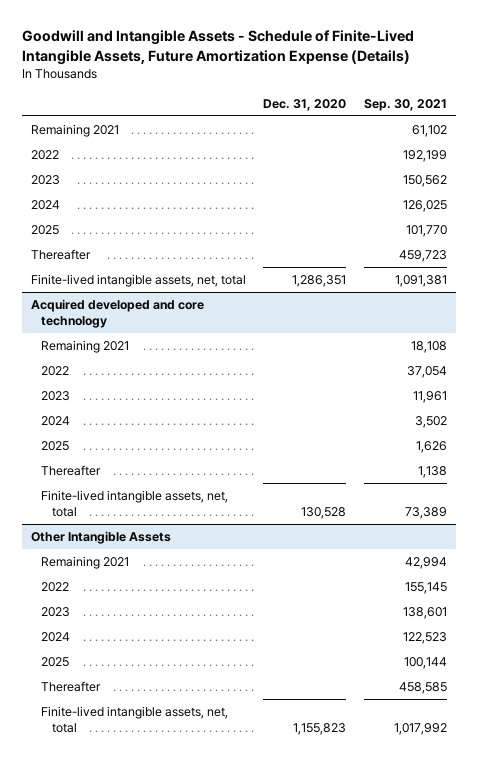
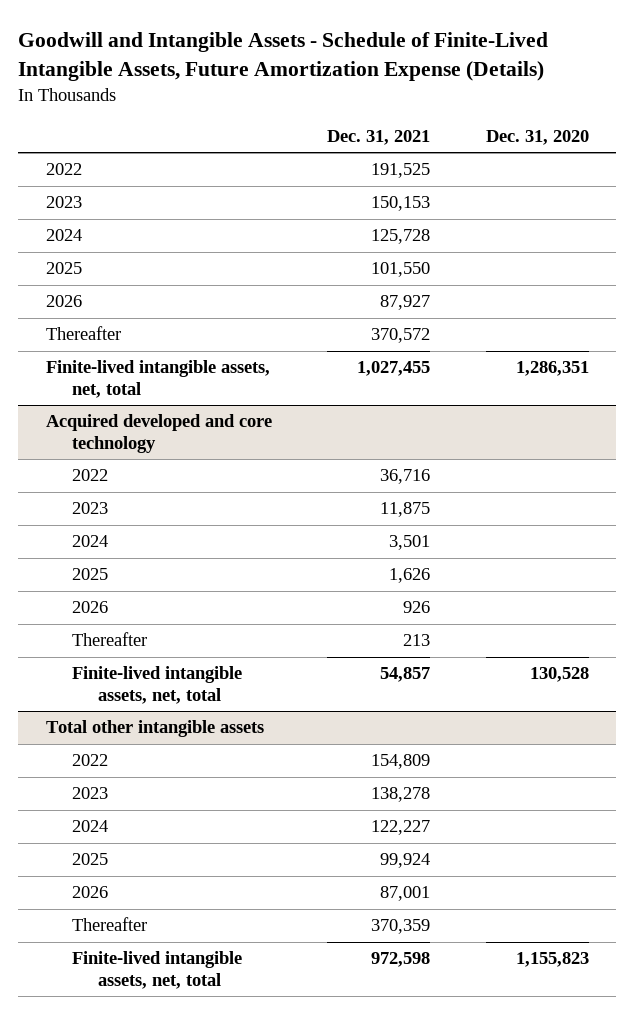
- | Dec. 31, 2020 | Sep. 30, 2021
+ | Dec. 31, 2021 | Dec. 31, 2020
- Remaining 2021 | | 61,102
+ 2026 | 87,927 |
@ Acquired developed and core technology
- Remaining 2021 | | 18,108
+ 2026 | 926 |
- Other Intangible Assets
- Remaining 2021 | | 42,994
+ Total other intangible assets
+ 2026 | 87,001 |

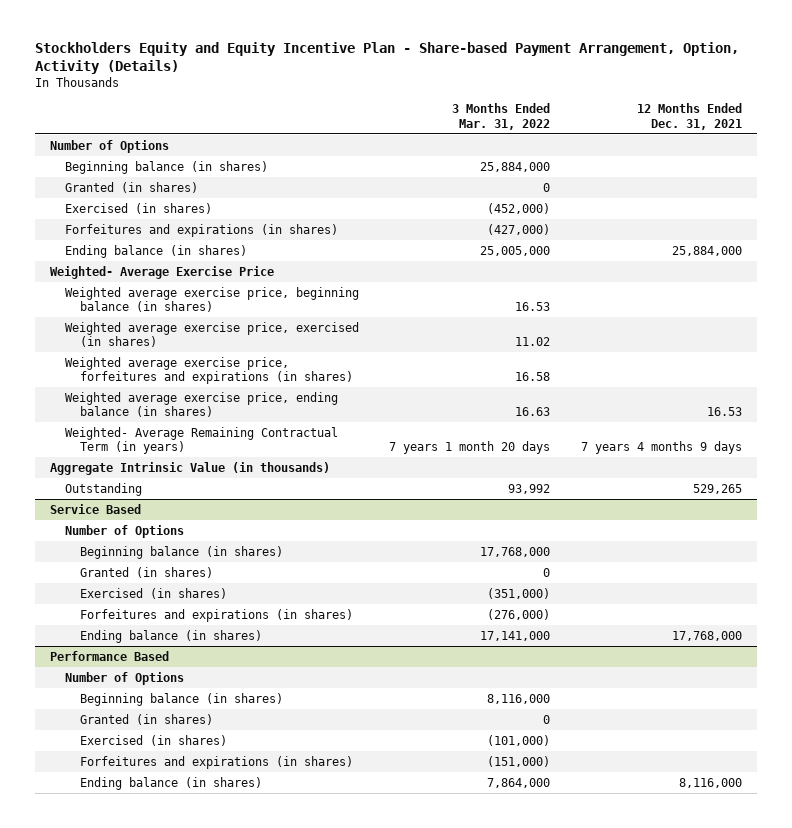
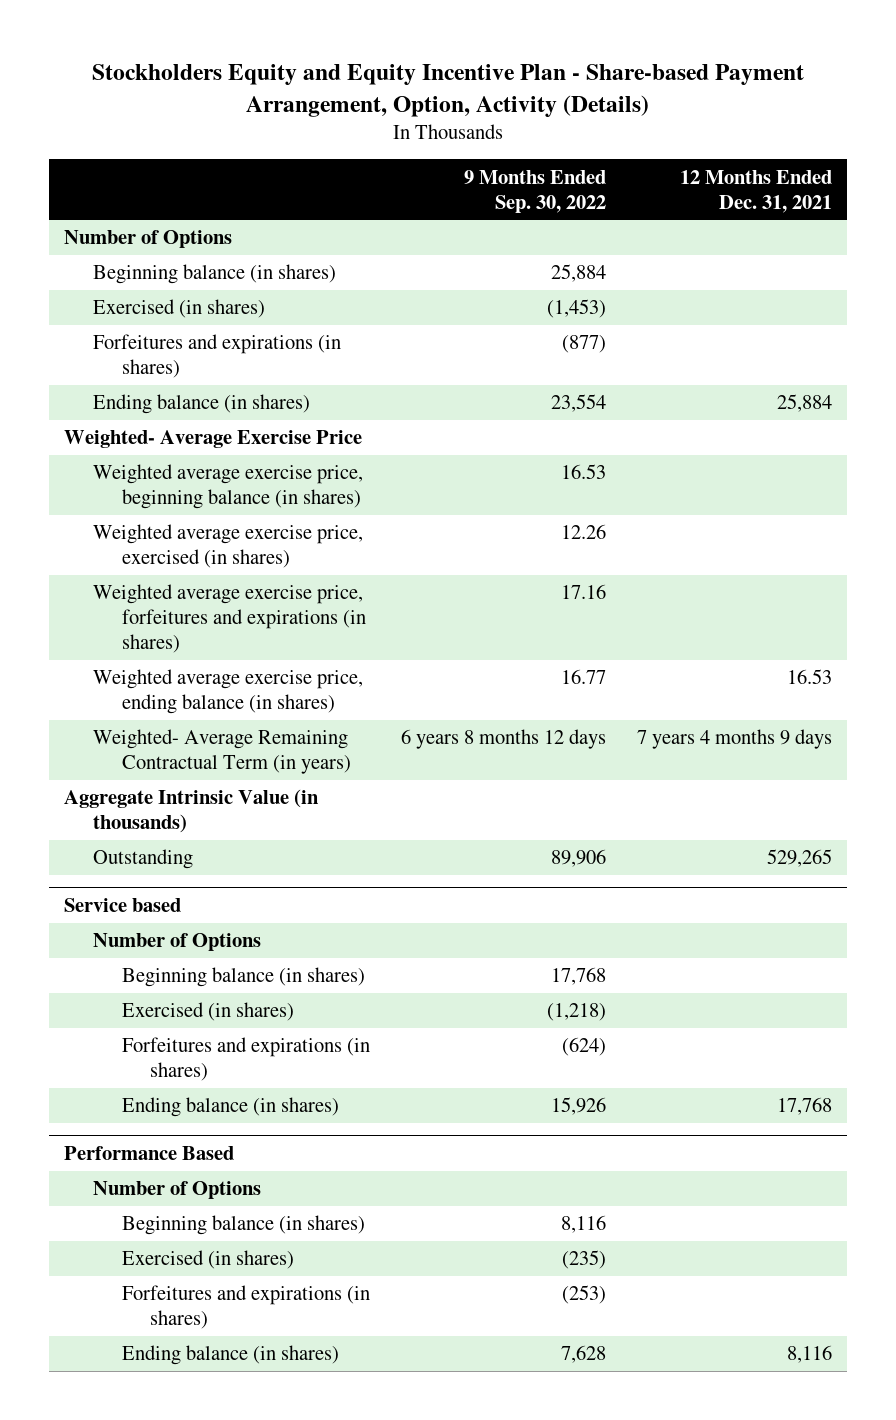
- | 3 Months Ended Mar. 31, 2022 | 12 Months Ended Dec. 31, 2021
+ | 9 Months Ended Sep. 30, 2022 | 12 Months Ended Dec. 31, 2021
- Granted (in shares) | 0 |
- Ending balance (in shares) | 25,005,000 | 25,884,000
+ Ending balance (in shares) | 23,554 | 25,884
- Service Based
+ Service based
- Granted (in shares) | 0 |
- Ending balance (in shares) | 17,141,000 | 17,768,000
+ Ending balance (in shares) | 15,926 | 17,768
@ Performance Based
- Granted (in shares) | 0 |
- Ending balance (in shares) | 7,864,000 | 8,116,000
+ Ending balance (in shares) | 7,628 | 8,116

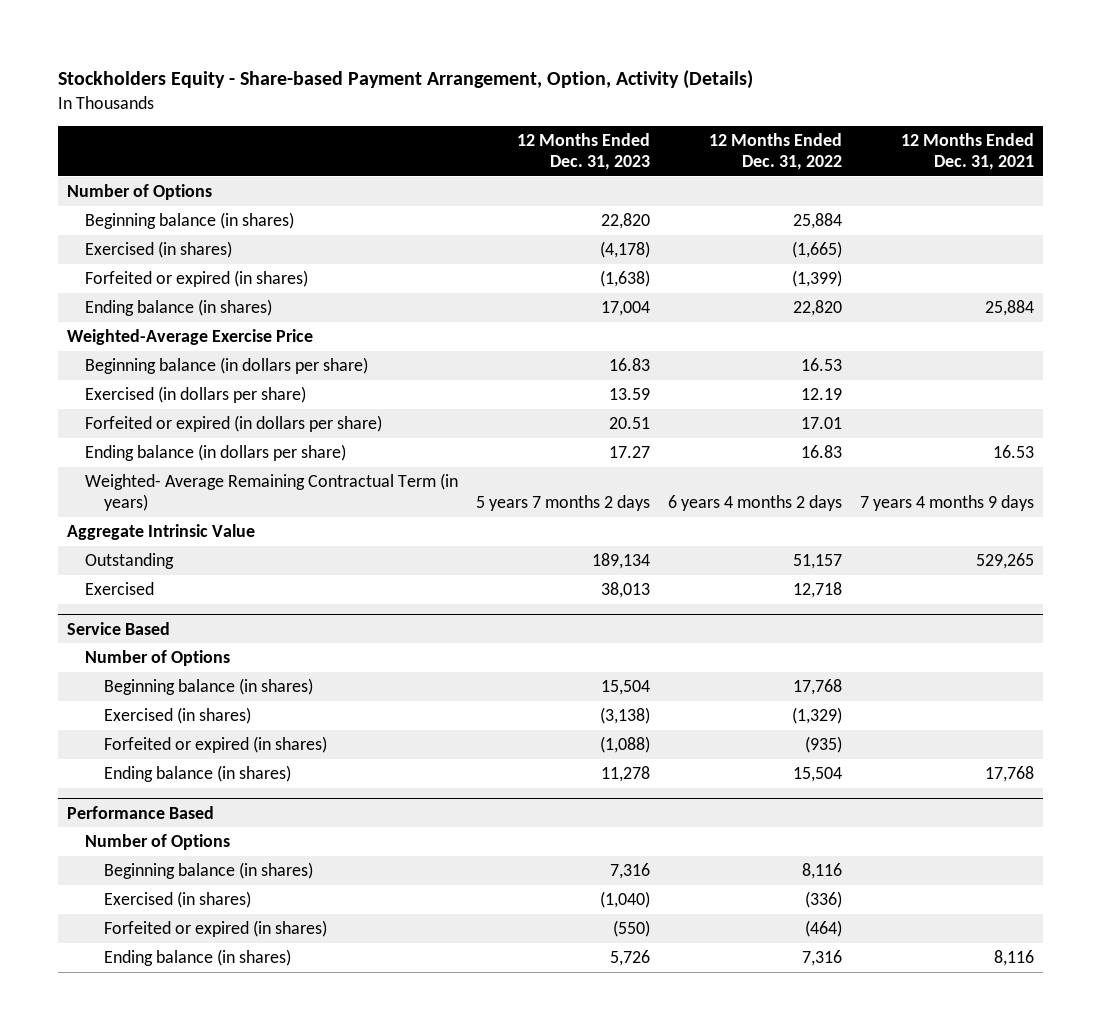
- Stockholders Equity and Equity Incentive Plan - Share-based Payment Arrangement, Option, Activity (Details)
+ Stockholders Equity - Share-based Payment Arrangement, Option, Activity (Details)
- | 9 Months Ended Sep. 30, 2022 | 12 Months Ended Dec. 31, 2021
+ | 12 Months Ended Dec. 31, 2023 | 12 Months Ended Dec. 31, 2022 | 12 Months Ended Dec. 31, 2021
- Forfeitures and expirations (in shares) | (877) |
+ Forfeited or expired (in shares) | (1,638) | (1,399) |
- Weighted- Average Exercise Price
- Weighted average exercise price, beginning balance (in shares) | 16.53 |
- Weighted average exercise price, exercised (in shares) | 12.26 |
- Weighted average exercise price, forfeitures and expirations (in shares) | 17.16 |
- Weighted average exercise price, ending balance (in shares) | 16.77 | 16.53
+ Weighted-Average Exercise Price
+ Beginning balance (in dollars per share) | 16.83 | 16.53 |
+ Exercised (in dollars per share) | 13.59 | 12.19 |
+ Forfeited or expired (in dollars per share) | 20.51 | 17.01 |
+ Ending balance (in dollars per share) | 17.27 | 16.83 | 16.53
- Aggregate Intrinsic Value (in thousands)
+ Aggregate Intrinsic Value
- Service based
+ Exercised | 38,013 | 12,718 |
+ Service Based
- Forfeitures and expirations (in shares) | (624) |
+ Forfeited or expired (in shares) | (1,088) | (935) |
@ Performance Based
- Forfeitures and expirations (in shares) | (253) |
+ Forfeited or expired (in shares) | (550) | (464) |

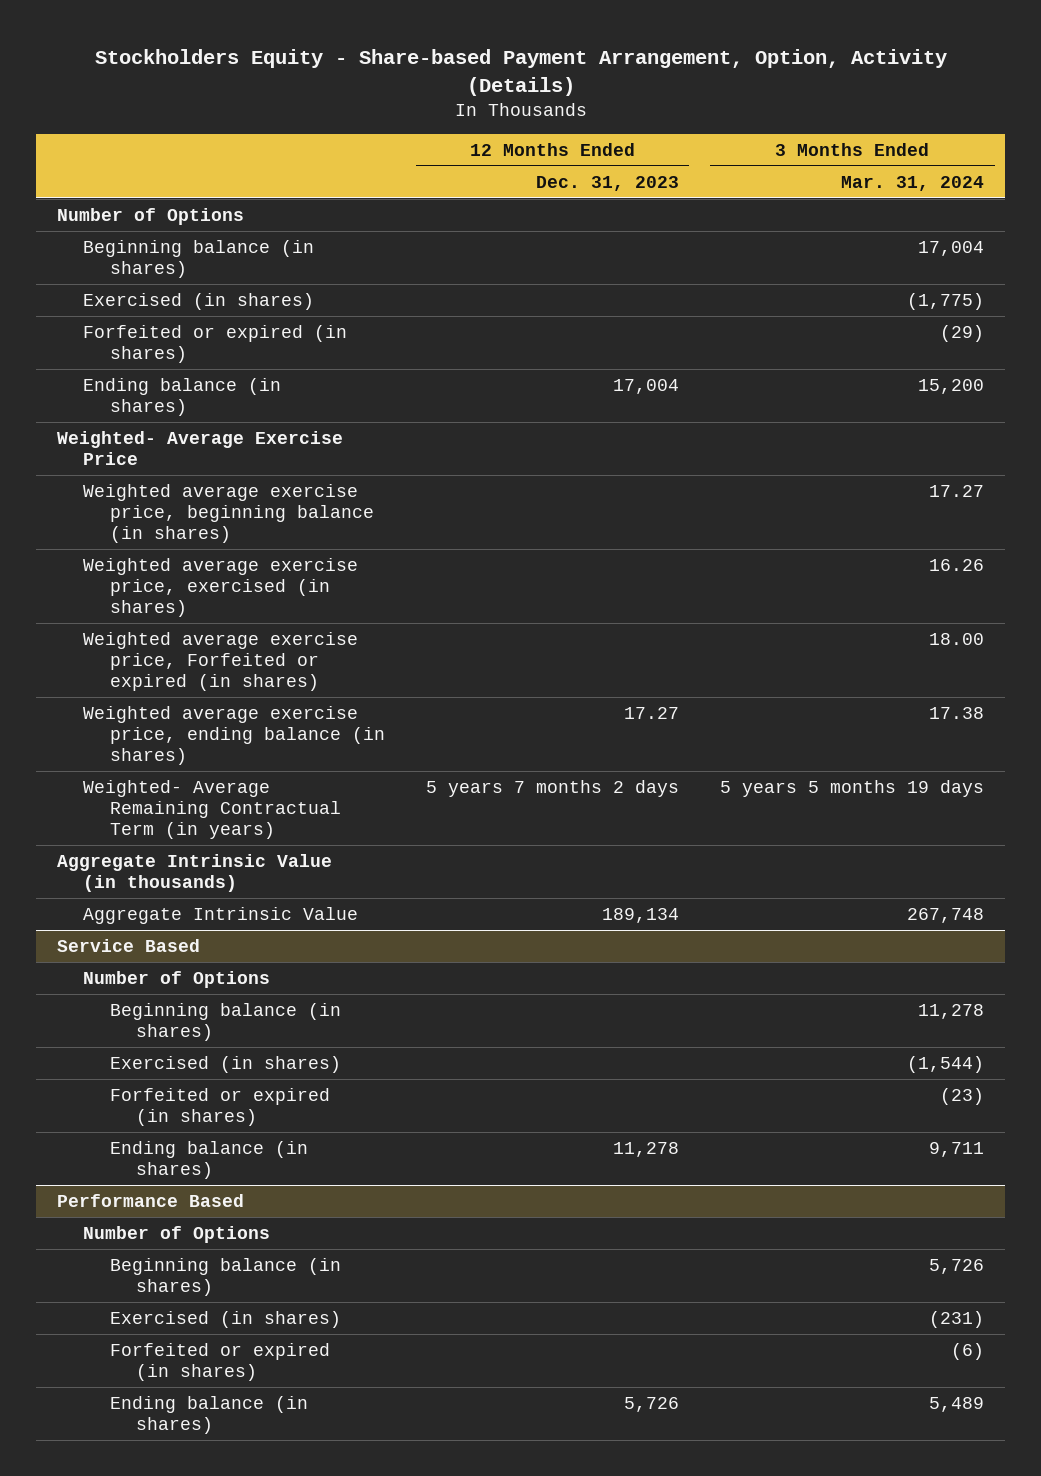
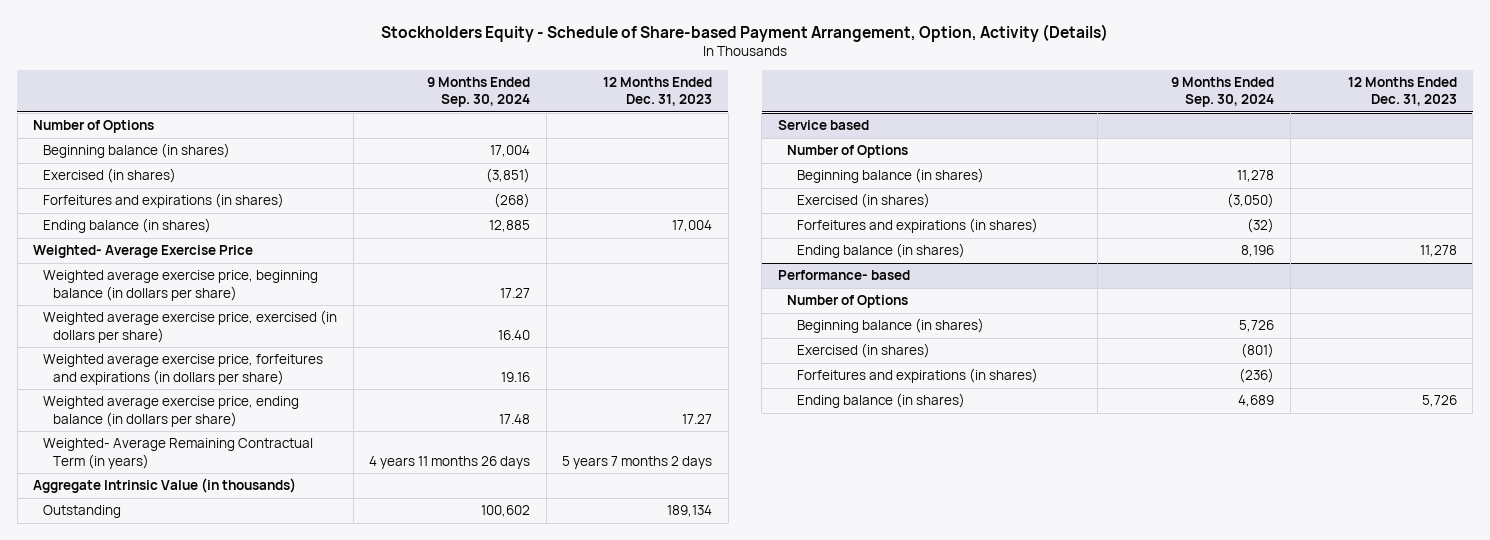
- Stockholders Equity - Share-based Payment Arrangement, Option, Activity (Details)
+ Stockholders Equity - Schedule of Share-based Payment Arrangement, Option, Activity (Details)
- | 12 Months Ended Dec. 31, 2023 | 3 Months Ended Mar. 31, 2024
+ | 9 Months Ended Sep. 30, 2024 | 12 Months Ended Dec. 31, 2023
- Forfeited or expired (in shares) | | (29)
+ Forfeitures and expirations (in shares) | (268) |
- Weighted average exercise price, beginning balance (in shares) | | 17.27
- Weighted average exercise price, exercised (in shares) | | 16.26
- Weighted average exercise price, Forfeited or expired (in shares) | | 18.00
- Weighted average exercise price, ending balance (in shares) | 17.27 | 17.38
+ Weighted average exercise price, beginning balance (in dollars per share) | 17.27 |
+ Weighted average exercise price, exercised (in dollars per share) | 16.40 |
+ Weighted average exercise price, forfeitures and expirations (in dollars per share) | 19.16 |
+ Weighted average exercise price, ending balance (in dollars per share) | 17.48 | 17.27
- Aggregate Intrinsic Value | 189,134 | 267,748
- Service Based
+ Outstanding | 100,602 | 189,134
+ Service based
- Forfeited or expired (in shares) | | (23)
+ Forfeitures and expirations (in shares) | (32) |
- Performance Based
+ Performance- based
- Forfeited or expired (in shares) | | (6)
+ Forfeitures and expirations (in shares) | (236) |

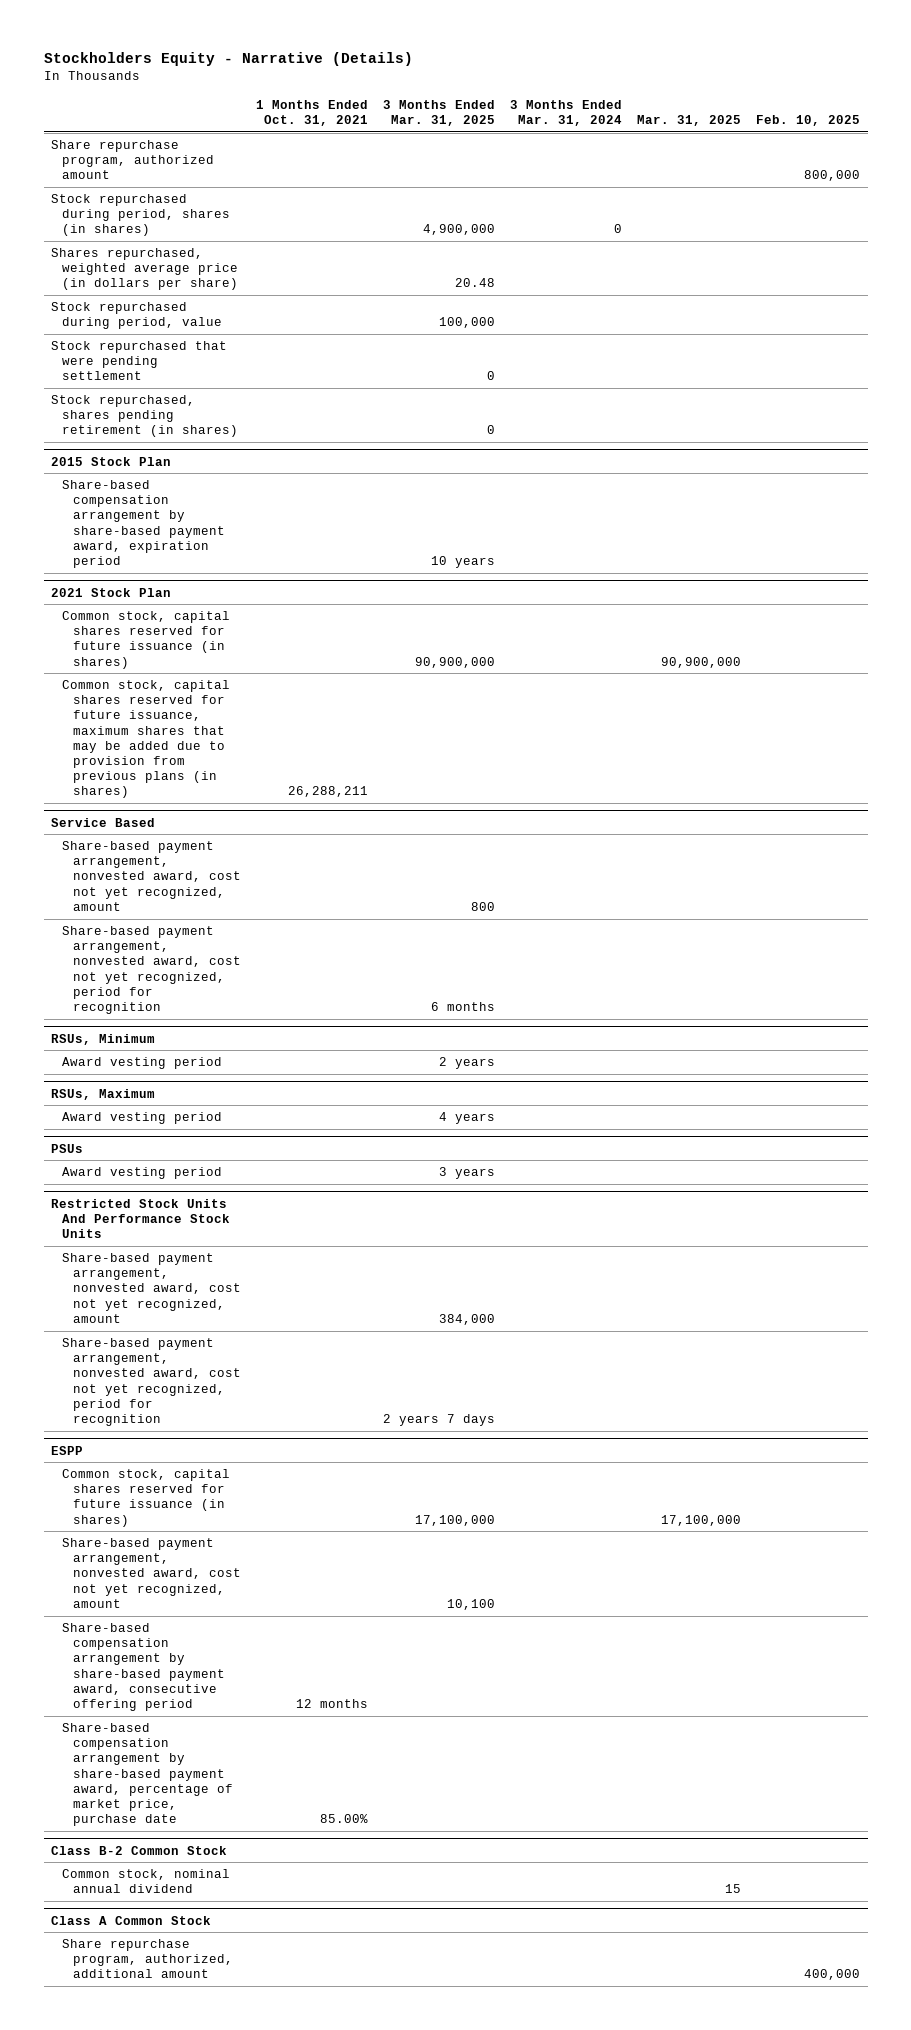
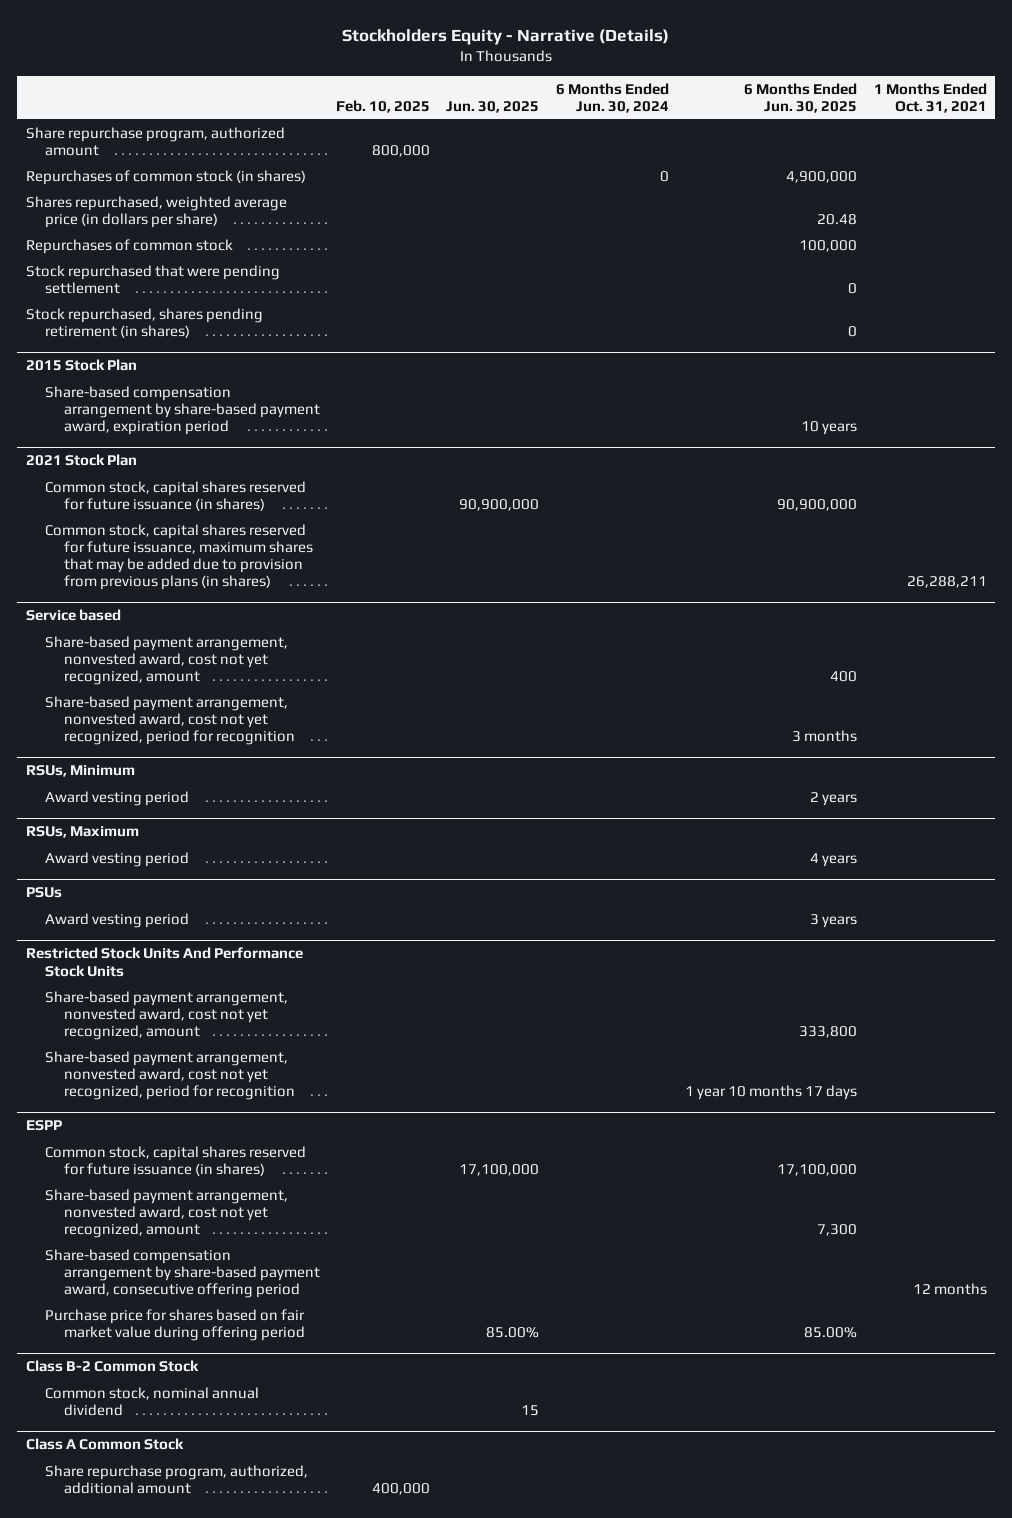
- | 1 Months Ended Oct. 31, 2021 | 3 Months Ended Mar. 31, 2025 | 3 Months Ended Mar. 31, 2024 | Mar. 31, 2025 | Feb. 10, 2025
+ | Feb. 10, 2025 | Jun. 30, 2025 | 6 Months Ended Jun. 30, 2024 | 6 Months Ended Jun. 30, 2025 | 1 Months Ended Oct. 31, 2021
- Stock repurchased during period, shares (in shares) | | 4,900,000 | 0 | |
+ Repurchases of common stock (in shares) | | | 0 | 4,900,000 |
- Stock repurchased during period, value | | 100,000 | | |
+ Repurchases of common stock | | | | 100,000 |
- Service Based
+ Service based
@ ESPP
- Share-based compensation arrangement by share-based payment award, percentage of market price, purchase date | 85.00% | | | |
+ Purchase price for shares based on fair market value during offering period | | 85.00% | | 85.00% |

